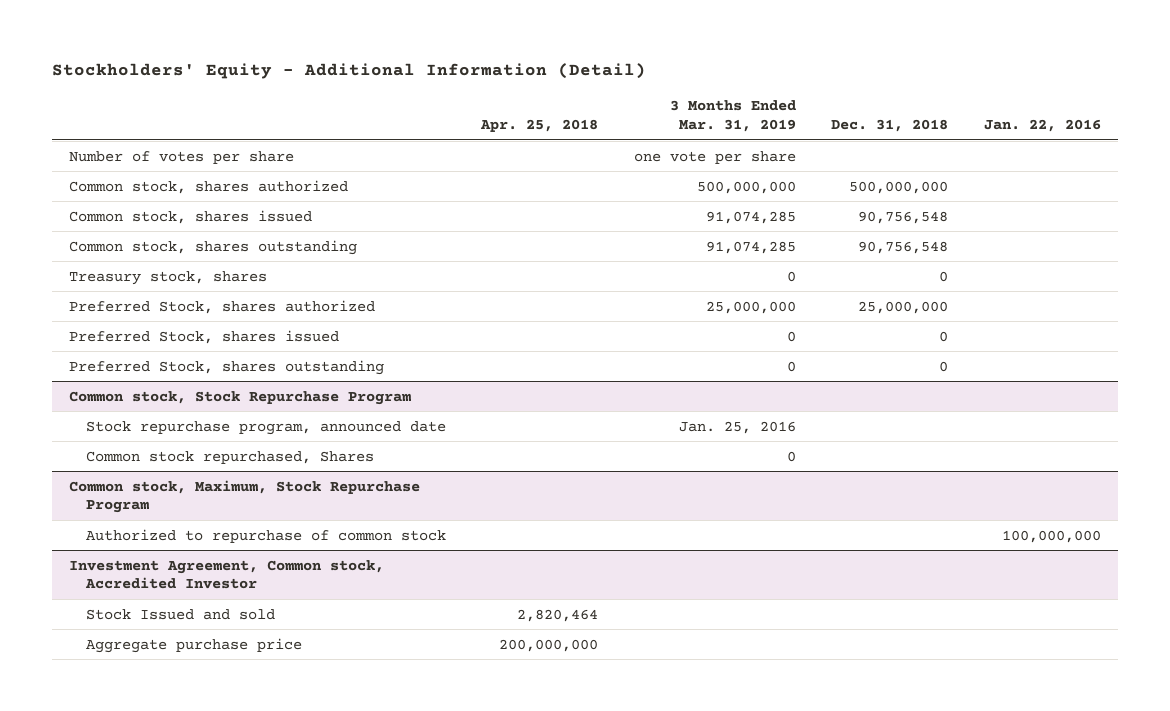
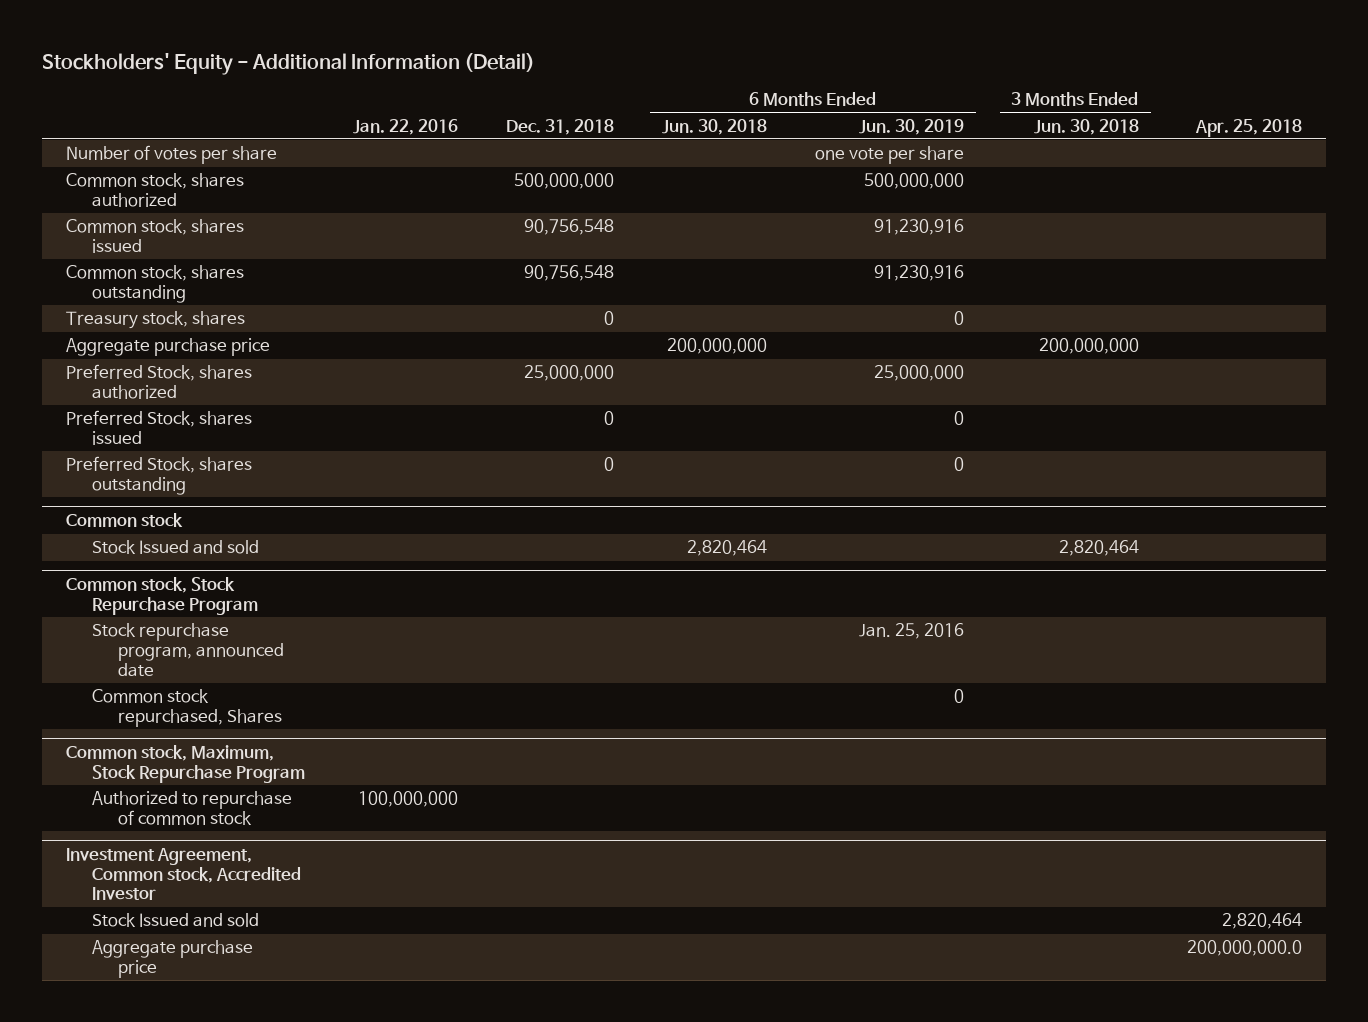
- | Apr. 25, 2018 | 3 Months Ended Mar. 31, 2019 | Dec. 31, 2018 | Jan. 22, 2016
+ | Jan. 22, 2016 | Dec. 31, 2018 | 6 Months Ended Jun. 30, 2018 | 6 Months Ended Jun. 30, 2019 | 3 Months Ended Jun. 30, 2018 | Apr. 25, 2018
+ Aggregate purchase price | | | 200,000,000 | | 200,000,000 |
+ Common stock
+ Stock Issued and sold | | | 2,820,464 | | 2,820,464 |
@ Investment Agreement, Common stock, Accredited Investor
- Aggregate purchase price | 200,000,000 | | |
+ Aggregate purchase price | | | | | | 200,000,000.0

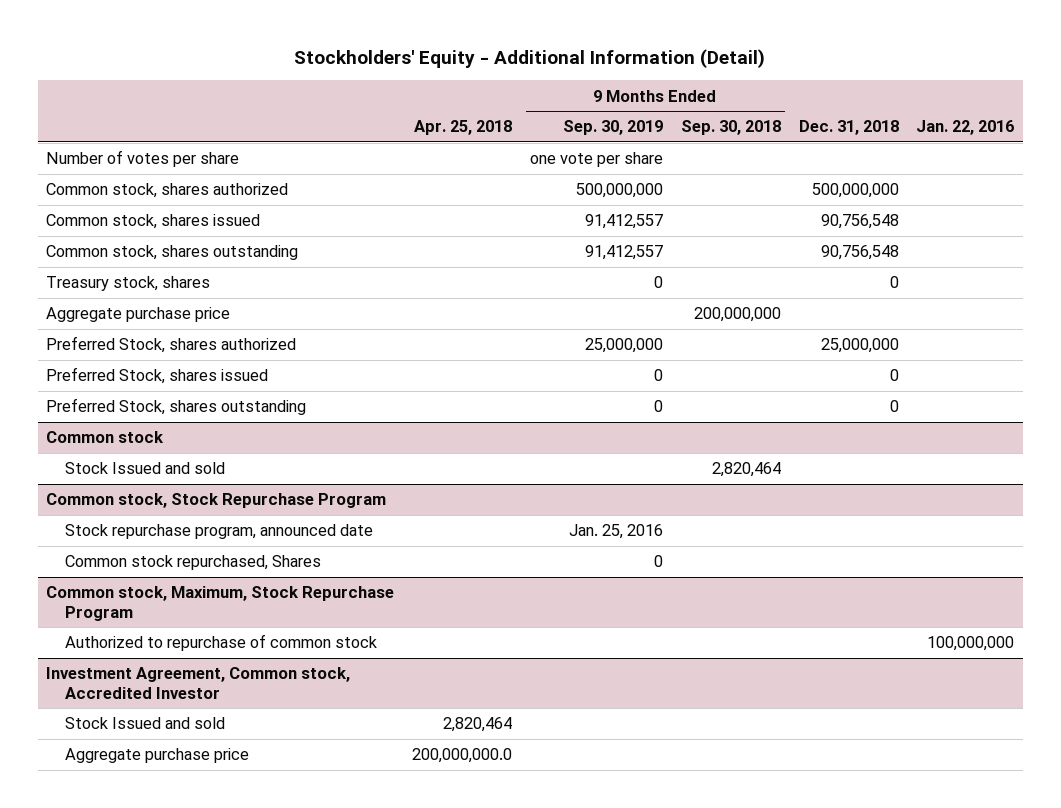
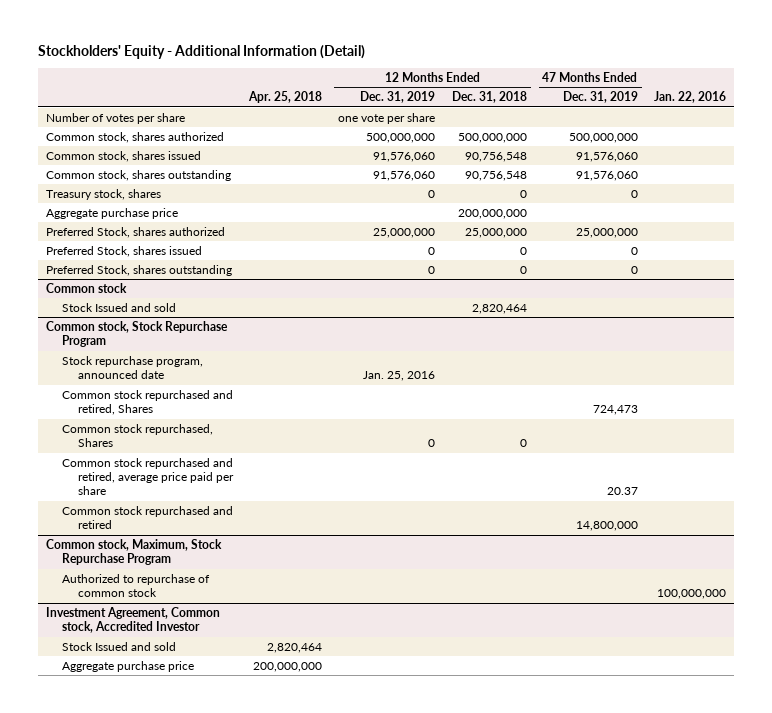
- | Apr. 25, 2018 | 9 Months Ended Sep. 30, 2019 | 9 Months Ended Sep. 30, 2018 | Dec. 31, 2018 | Jan. 22, 2016
+ | Apr. 25, 2018 | 12 Months Ended Dec. 31, 2019 | 12 Months Ended Dec. 31, 2018 | 47 Months Ended Dec. 31, 2019 | Jan. 22, 2016
@ Common stock, Stock Repurchase Program
+ Common stock repurchased and retired, Shares | | | | 724,473 |
+ Common stock repurchased and retired, average price paid per share | | | | 20.37 |
+ Common stock repurchased and retired | | | | 14,800,000 |
@ Investment Agreement, Common stock, Accredited Investor
- Aggregate purchase price | 200,000,000.0 | | | |
+ Aggregate purchase price | 200,000,000 | | | |

